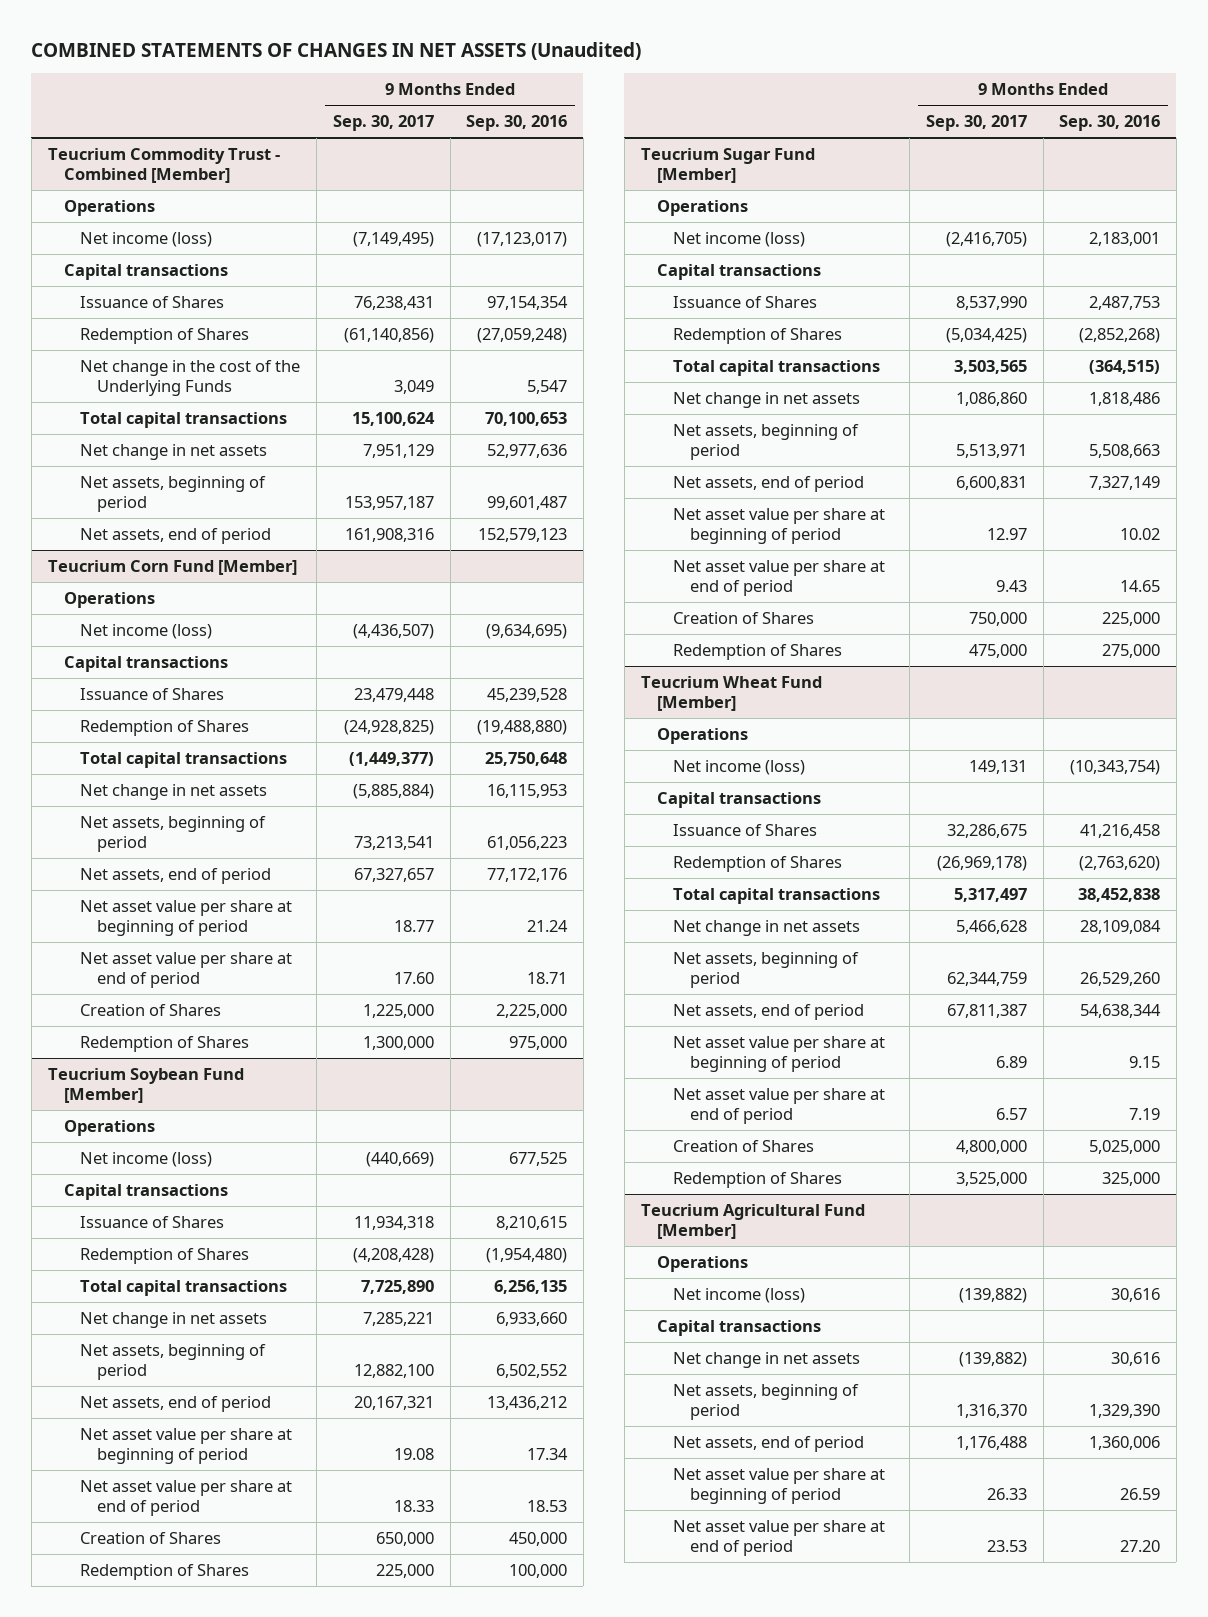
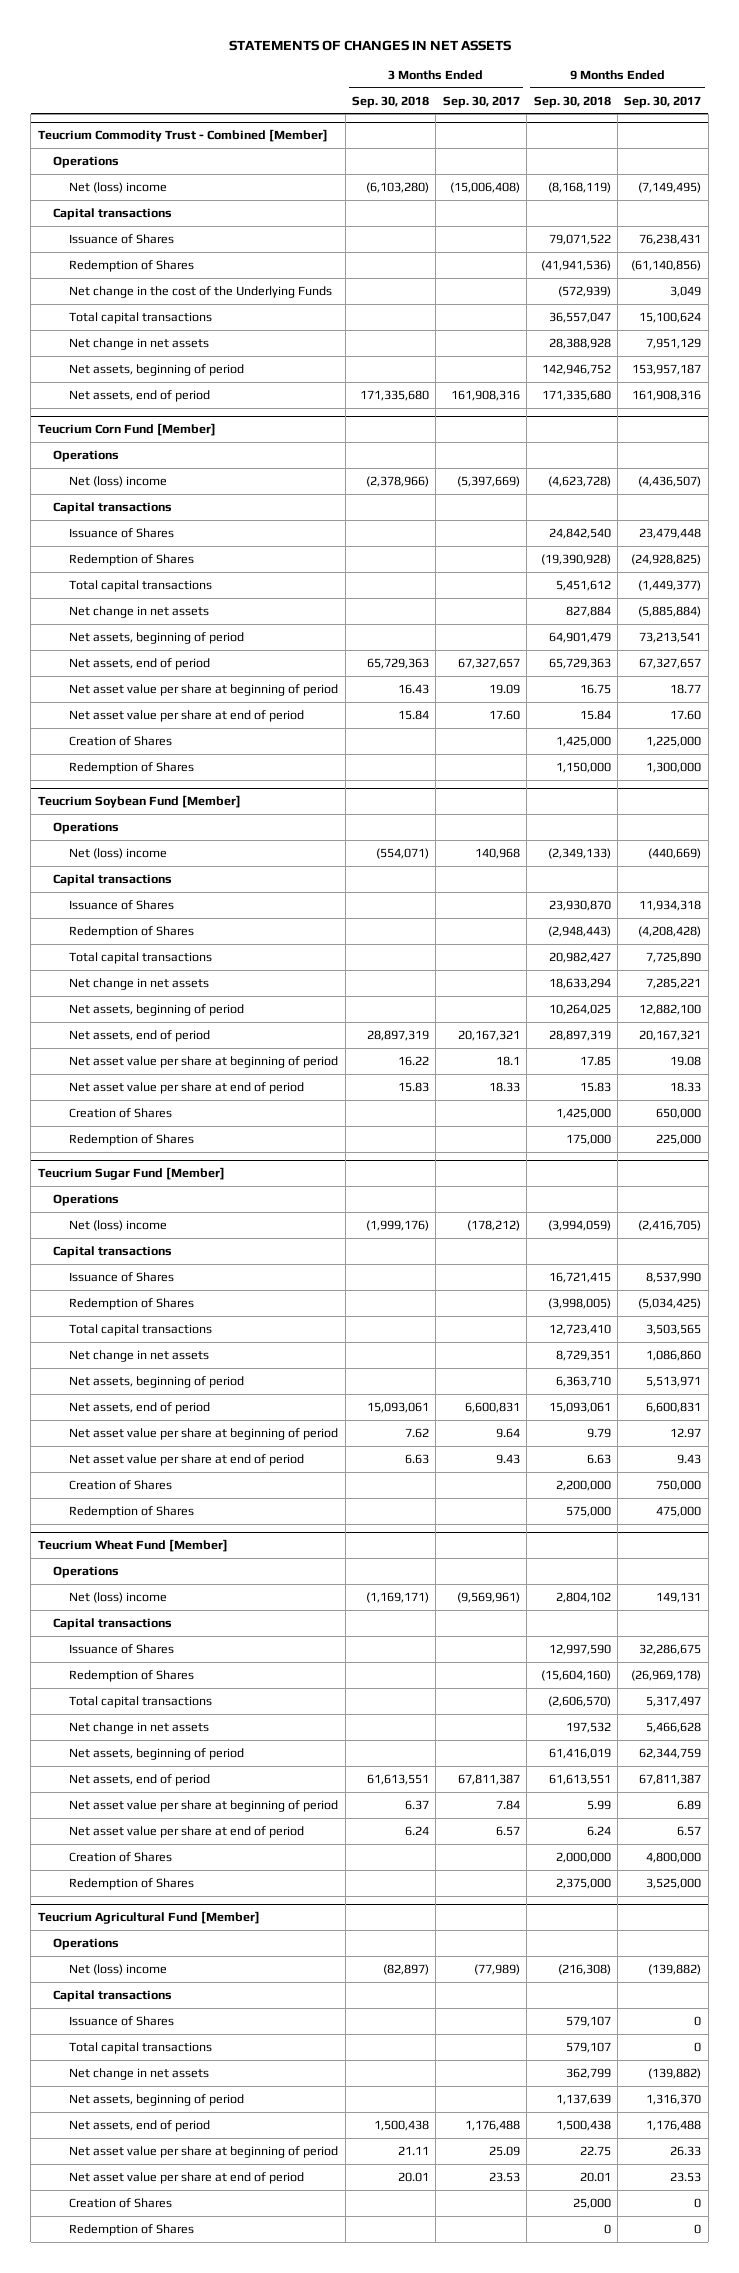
- COMBINED STATEMENTS OF CHANGES IN NET ASSETS (Unaudited)
+ STATEMENTS OF CHANGES IN NET ASSETS
- | 9 Months Ended Sep. 30, 2017 | 9 Months Ended Sep. 30, 2016
+ | 3 Months Ended Sep. 30, 2018 | 3 Months Ended Sep. 30, 2017 | 9 Months Ended Sep. 30, 2018 | 9 Months Ended Sep. 30, 2017
@ Teucrium Commodity Trust - Combined [Member]
- Net income (loss) | (7,149,495) | (17,123,017)
+ Net (loss) income | (6,103,280) | (15,006,408) | (8,168,119) | (7,149,495)
@ Teucrium Corn Fund [Member]
- Net income (loss) | (4,436,507) | (9,634,695)
+ Net (loss) income | (2,378,966) | (5,397,669) | (4,623,728) | (4,436,507)
@ Teucrium Soybean Fund [Member]
- Net income (loss) | (440,669) | 677,525
+ Net (loss) income | (554,071) | 140,968 | (2,349,133) | (440,669)
@ Teucrium Sugar Fund [Member]
- Net income (loss) | (2,416,705) | 2,183,001
+ Net (loss) income | (1,999,176) | (178,212) | (3,994,059) | (2,416,705)
@ Teucrium Wheat Fund [Member]
- Net income (loss) | 149,131 | (10,343,754)
+ Net (loss) income | (1,169,171) | (9,569,961) | 2,804,102 | 149,131
@ Teucrium Agricultural Fund [Member]
- Net income (loss) | (139,882) | 30,616
+ Net (loss) income | (82,897) | (77,989) | (216,308) | (139,882)
+ Issuance of Shares | | | 579,107 | 0
+ Total capital transactions | | | 579,107 | 0
+ Creation of Shares | | | 25,000 | 0
+ Redemption of Shares | | | 0 | 0

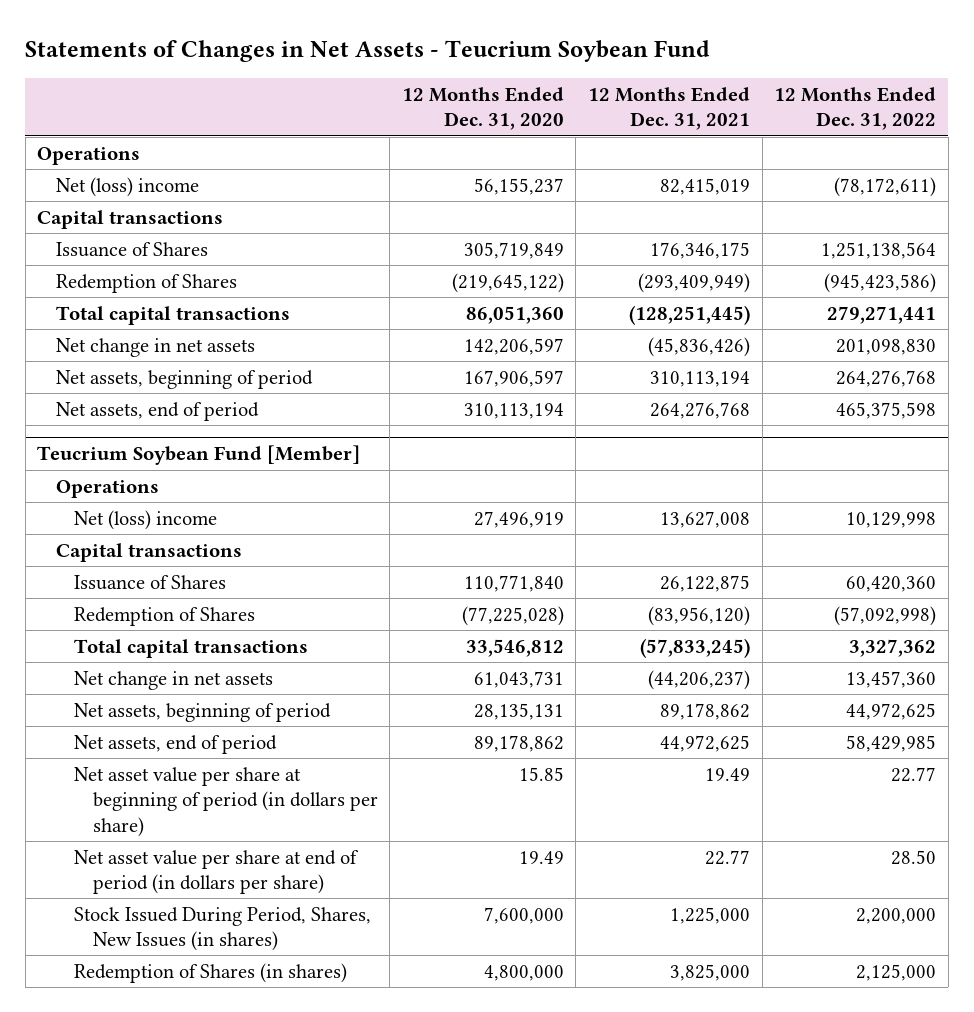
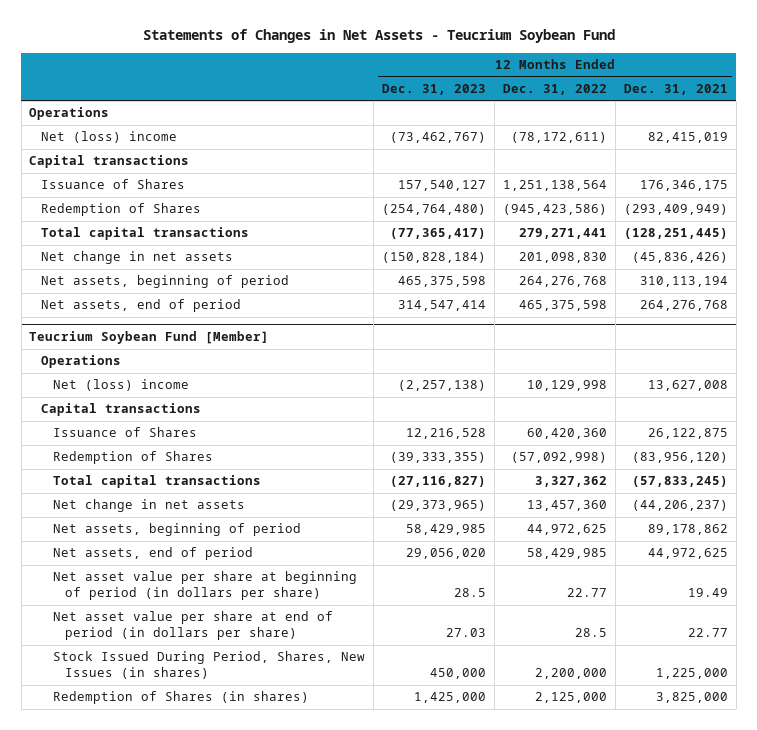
- | 12 Months Ended Dec. 31, 2020 | 12 Months Ended Dec. 31, 2021 | 12 Months Ended Dec. 31, 2022
+ | 12 Months Ended Dec. 31, 2023 | 12 Months Ended Dec. 31, 2022 | 12 Months Ended Dec. 31, 2021
@ Teucrium Soybean Fund [Member]
- Net asset value per share at end of period (in dollars per share) | 19.49 | 22.77 | 28.50
+ Net asset value per share at end of period (in dollars per share) | 27.03 | 28.5 | 22.77

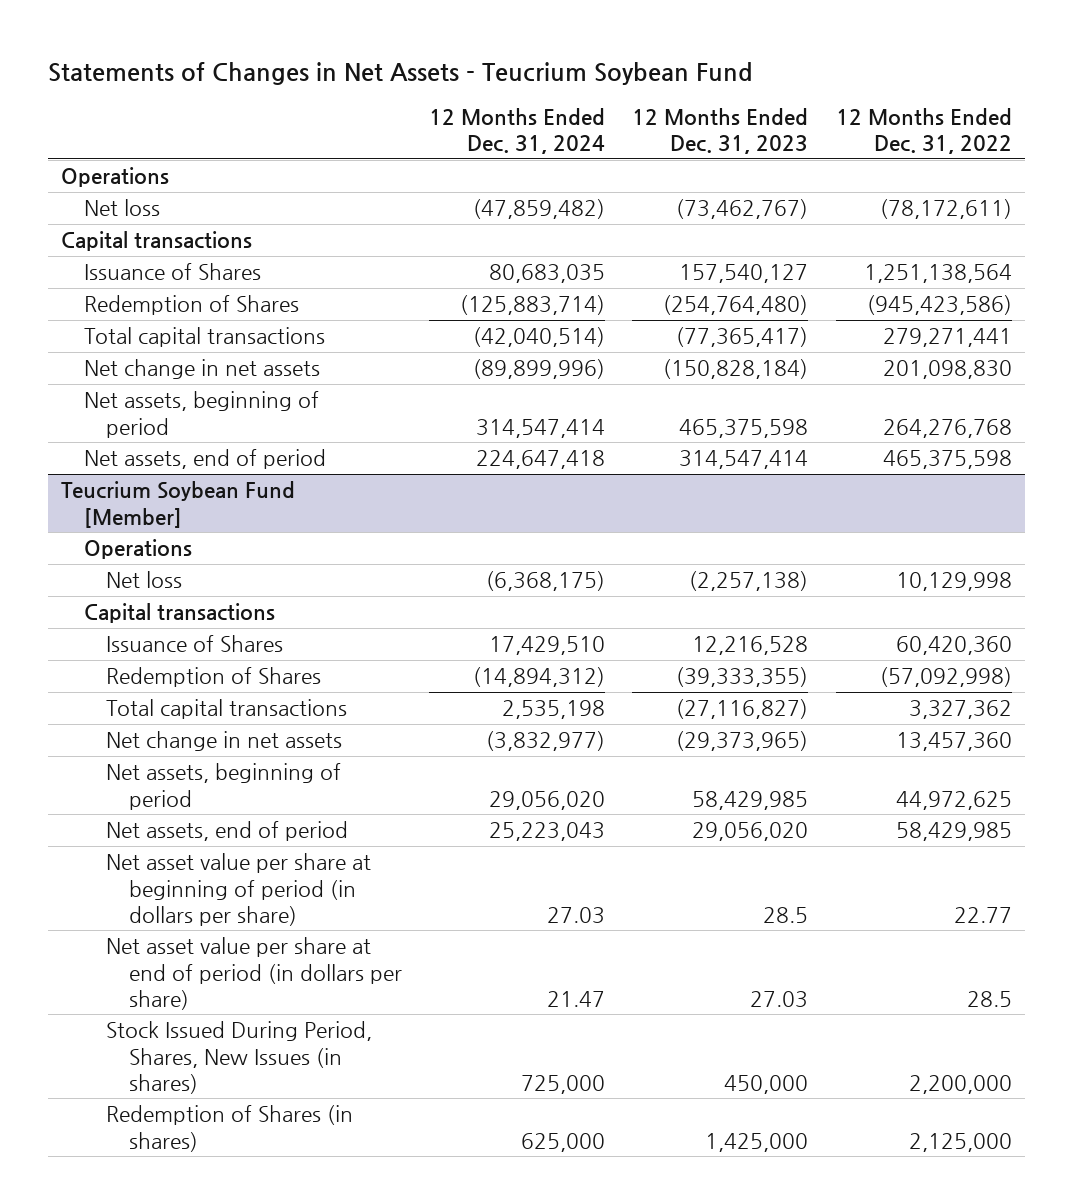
- | 12 Months Ended Dec. 31, 2023 | 12 Months Ended Dec. 31, 2022 | 12 Months Ended Dec. 31, 2021
+ | 12 Months Ended Dec. 31, 2024 | 12 Months Ended Dec. 31, 2023 | 12 Months Ended Dec. 31, 2022
- Net (loss) income | (73,462,767) | (78,172,611) | 82,415,019
+ Net loss | (47,859,482) | (73,462,767) | (78,172,611)
@ Teucrium Soybean Fund [Member]
- Net (loss) income | (2,257,138) | 10,129,998 | 13,627,008
+ Net loss | (6,368,175) | (2,257,138) | 10,129,998

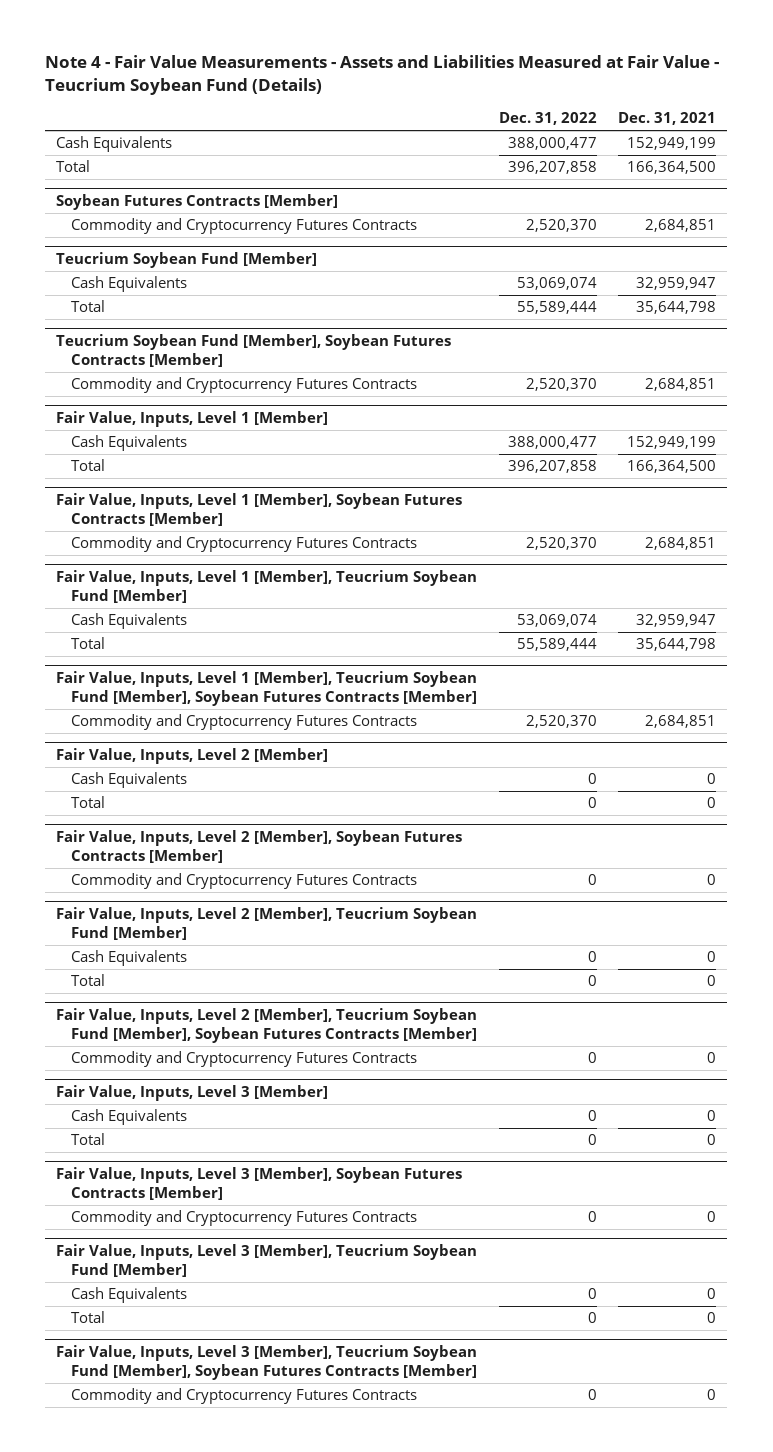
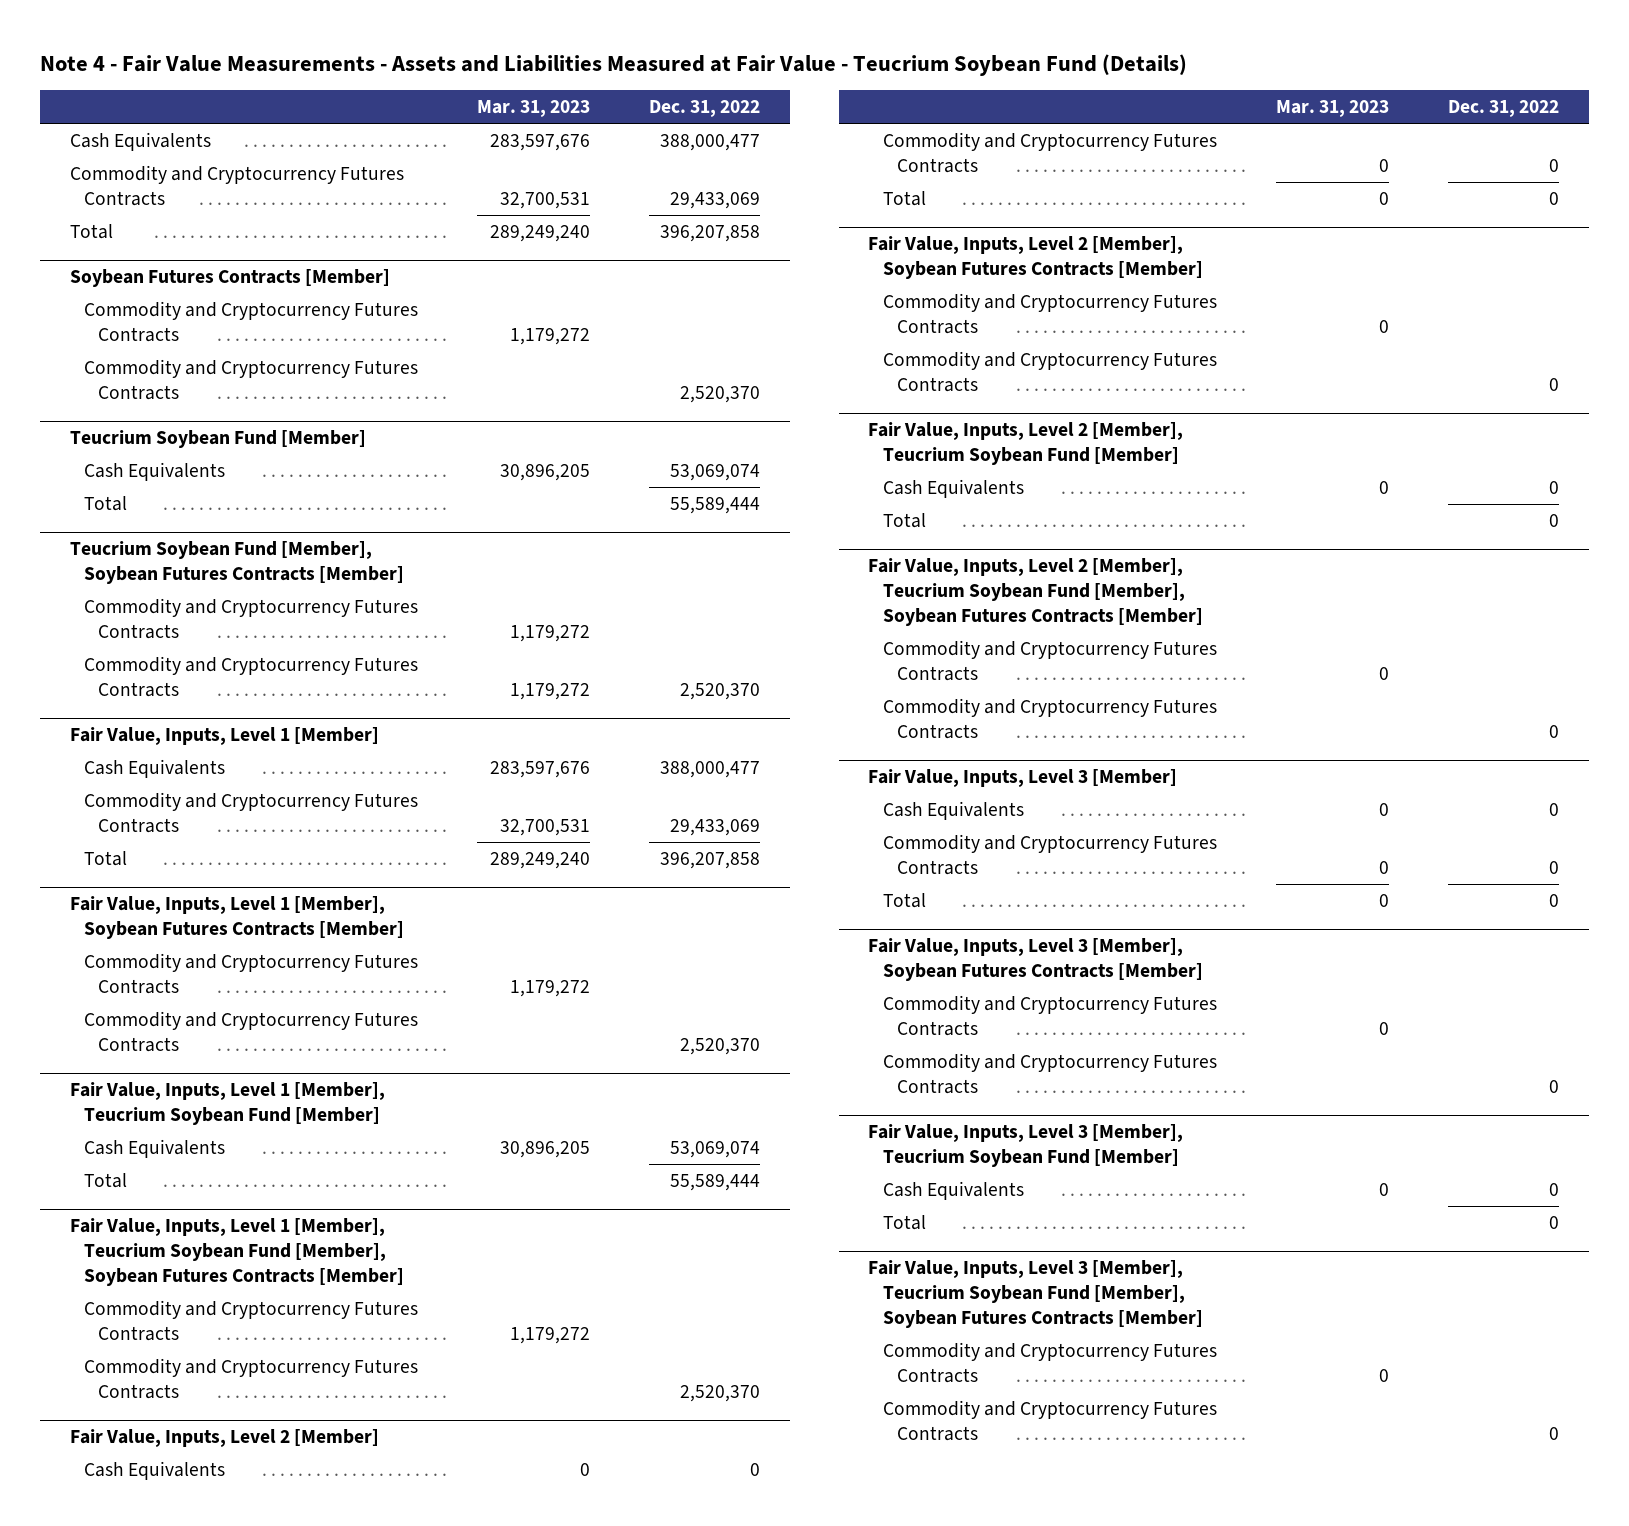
- | Dec. 31, 2022 | Dec. 31, 2021
+ | Mar. 31, 2023 | Dec. 31, 2022
+ Commodity and Cryptocurrency Futures Contracts | 32,700,531 | 29,433,069
@ Soybean Futures Contracts [Member]
+ Commodity and Cryptocurrency Futures Contracts | 1,179,272 |
@ Teucrium Soybean Fund [Member], Soybean Futures Contracts [Member]
+ Commodity and Cryptocurrency Futures Contracts | 1,179,272 |
@ Fair Value, Inputs, Level 1 [Member]
+ Commodity and Cryptocurrency Futures Contracts | 32,700,531 | 29,433,069
@ Fair Value, Inputs, Level 1 [Member], Soybean Futures Contracts [Member]
+ Commodity and Cryptocurrency Futures Contracts | 1,179,272 |
@ Fair Value, Inputs, Level 1 [Member], Teucrium Soybean Fund [Member], Soybean Futures Contracts [Member]
+ Commodity and Cryptocurrency Futures Contracts | 1,179,272 |
@ Fair Value, Inputs, Level 2 [Member]
+ Commodity and Cryptocurrency Futures Contracts | 0 | 0
@ Fair Value, Inputs, Level 2 [Member], Soybean Futures Contracts [Member]
+ Commodity and Cryptocurrency Futures Contracts | 0 |
@ Fair Value, Inputs, Level 2 [Member], Teucrium Soybean Fund [Member], Soybean Futures Contracts [Member]
+ Commodity and Cryptocurrency Futures Contracts | 0 |
@ Fair Value, Inputs, Level 3 [Member]
+ Commodity and Cryptocurrency Futures Contracts | 0 | 0
@ Fair Value, Inputs, Level 3 [Member], Soybean Futures Contracts [Member]
+ Commodity and Cryptocurrency Futures Contracts | 0 |
@ Fair Value, Inputs, Level 3 [Member], Teucrium Soybean Fund [Member], Soybean Futures Contracts [Member]
+ Commodity and Cryptocurrency Futures Contracts | 0 |

